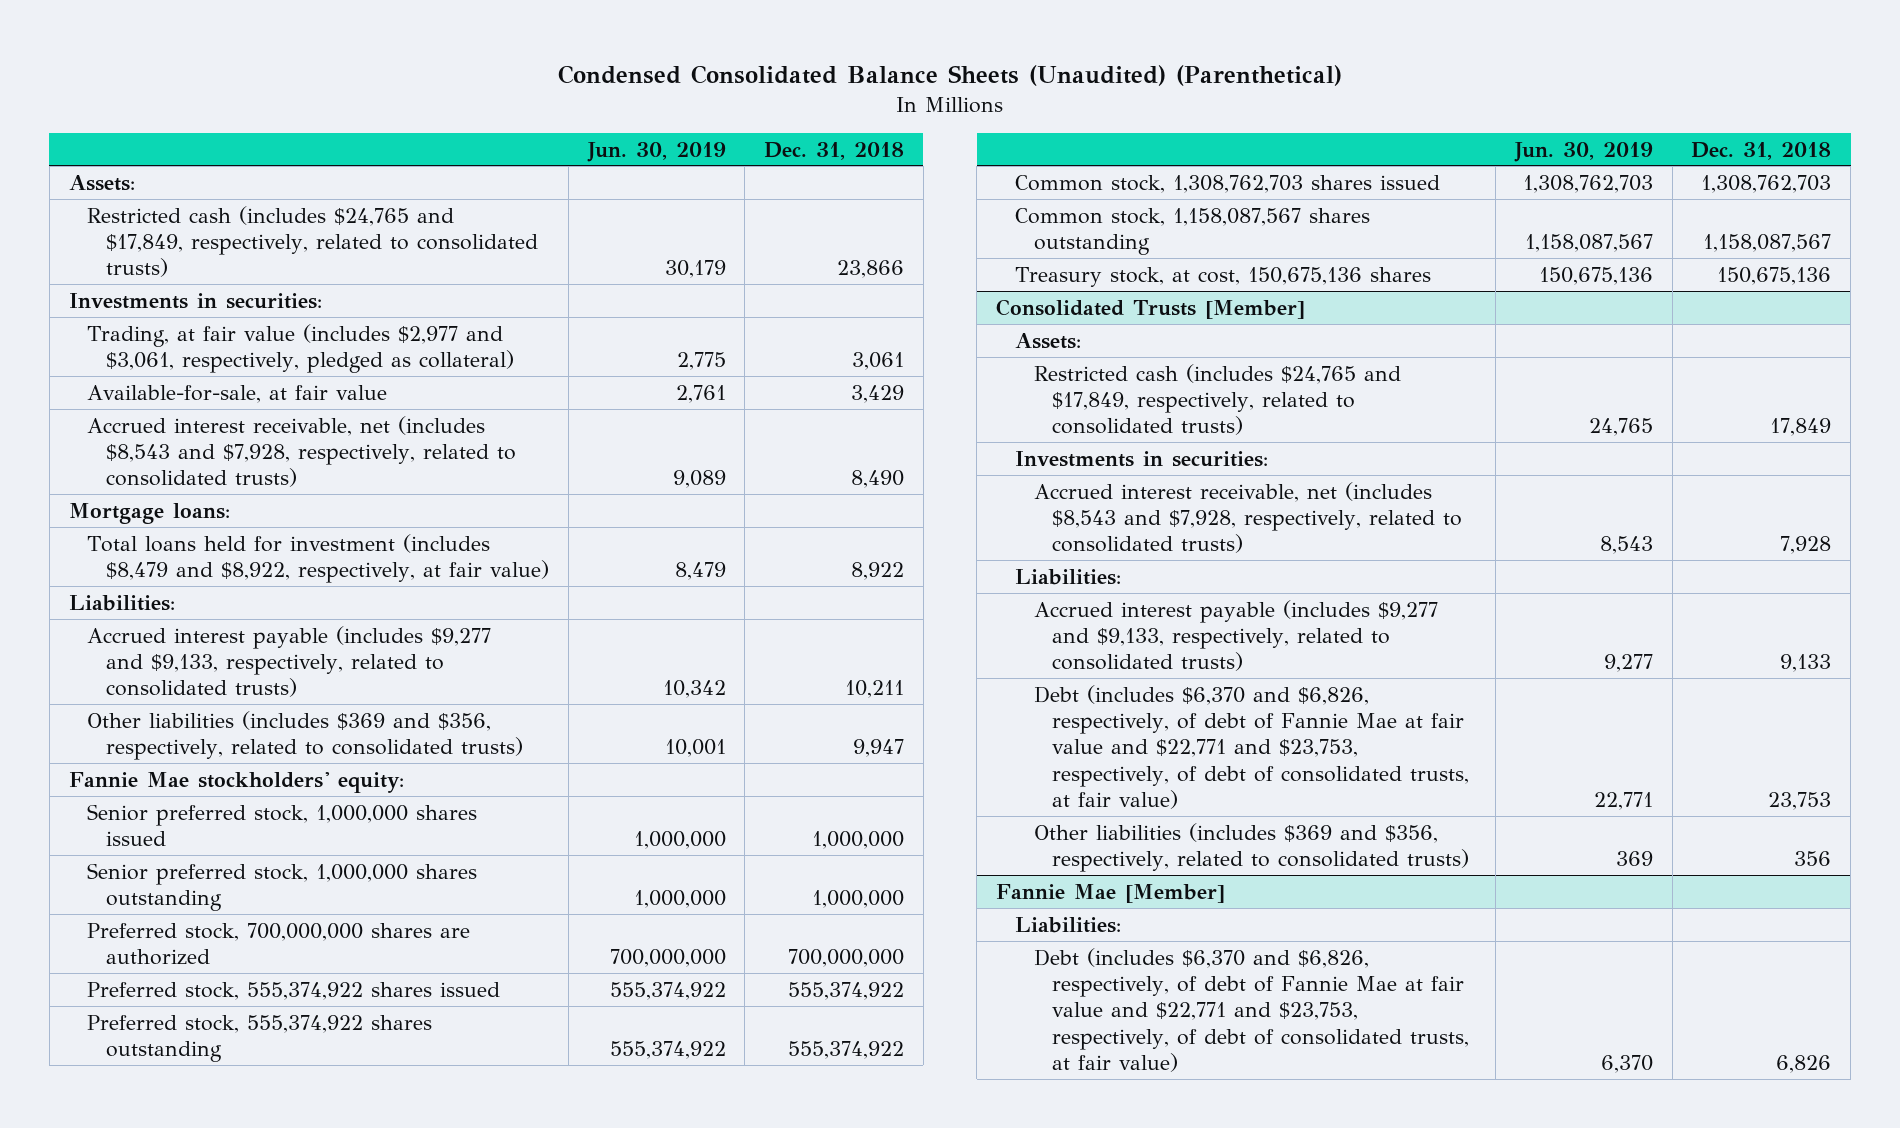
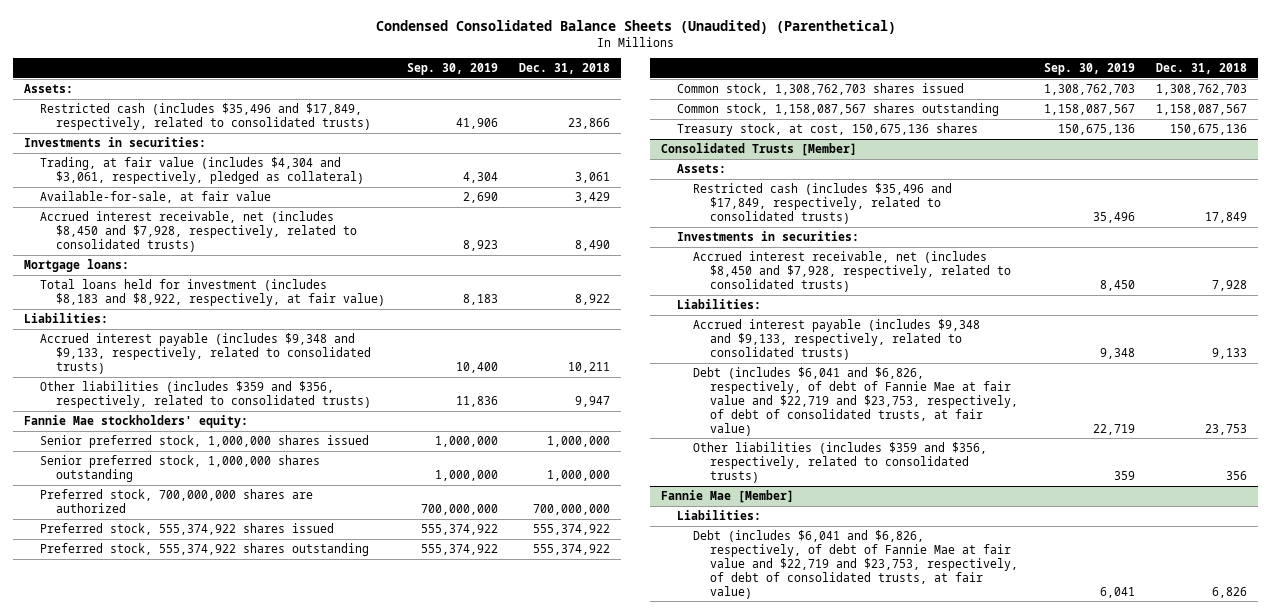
- | Jun. 30, 2019 | Dec. 31, 2018
+ | Sep. 30, 2019 | Dec. 31, 2018
- Restricted cash (includes $24,765 and $17,849, respectively, related to consolidated trusts) | 30,179 | 23,866
+ Restricted cash (includes $35,496 and $17,849, respectively, related to consolidated trusts) | 41,906 | 23,866
- Trading, at fair value (includes $2,977 and $3,061, respectively, pledged as collateral) | 2,775 | 3,061
+ Trading, at fair value (includes $4,304 and $3,061, respectively, pledged as collateral) | 4,304 | 3,061
- Accrued interest receivable, net (includes $8,543 and $7,928, respectively, related to consolidated trusts) | 9,089 | 8,490
+ Accrued interest receivable, net (includes $8,450 and $7,928, respectively, related to consolidated trusts) | 8,923 | 8,490
- Total loans held for investment (includes $8,479 and $8,922, respectively, at fair value) | 8,479 | 8,922
+ Total loans held for investment (includes $8,183 and $8,922, respectively, at fair value) | 8,183 | 8,922
- Accrued interest payable (includes $9,277 and $9,133, respectively, related to consolidated trusts) | 10,342 | 10,211
- Other liabilities (includes $369 and $356, respectively, related to consolidated trusts) | 10,001 | 9,947
+ Accrued interest payable (includes $9,348 and $9,133, respectively, related to consolidated trusts) | 10,400 | 10,211
+ Other liabilities (includes $359 and $356, respectively, related to consolidated trusts) | 11,836 | 9,947
@ Consolidated Trusts [Member]
- Restricted cash (includes $24,765 and $17,849, respectively, related to consolidated trusts) | 24,765 | 17,849
+ Restricted cash (includes $35,496 and $17,849, respectively, related to consolidated trusts) | 35,496 | 17,849
- Accrued interest receivable, net (includes $8,543 and $7,928, respectively, related to consolidated trusts) | 8,543 | 7,928
+ Accrued interest receivable, net (includes $8,450 and $7,928, respectively, related to consolidated trusts) | 8,450 | 7,928
- Accrued interest payable (includes $9,277 and $9,133, respectively, related to consolidated trusts) | 9,277 | 9,133
- Debt (includes $6,370 and $6,826, respectively, of debt of Fannie Mae at fair value and $22,771 and $23,753, respectively, of debt of consolidated trusts, at fair value) | 22,771 | 23,753
- Other liabilities (includes $369 and $356, respectively, related to consolidated trusts) | 369 | 356
+ Accrued interest payable (includes $9,348 and $9,133, respectively, related to consolidated trusts) | 9,348 | 9,133
+ Debt (includes $6,041 and $6,826, respectively, of debt of Fannie Mae at fair value and $22,719 and $23,753, respectively, of debt of consolidated trusts, at fair value) | 22,719 | 23,753
+ Other liabilities (includes $359 and $356, respectively, related to consolidated trusts) | 359 | 356
@ Fannie Mae [Member]
- Debt (includes $6,370 and $6,826, respectively, of debt of Fannie Mae at fair value and $22,771 and $23,753, respectively, of debt of consolidated trusts, at fair value) | 6,370 | 6,826
+ Debt (includes $6,041 and $6,826, respectively, of debt of Fannie Mae at fair value and $22,719 and $23,753, respectively, of debt of consolidated trusts, at fair value) | 6,041 | 6,826

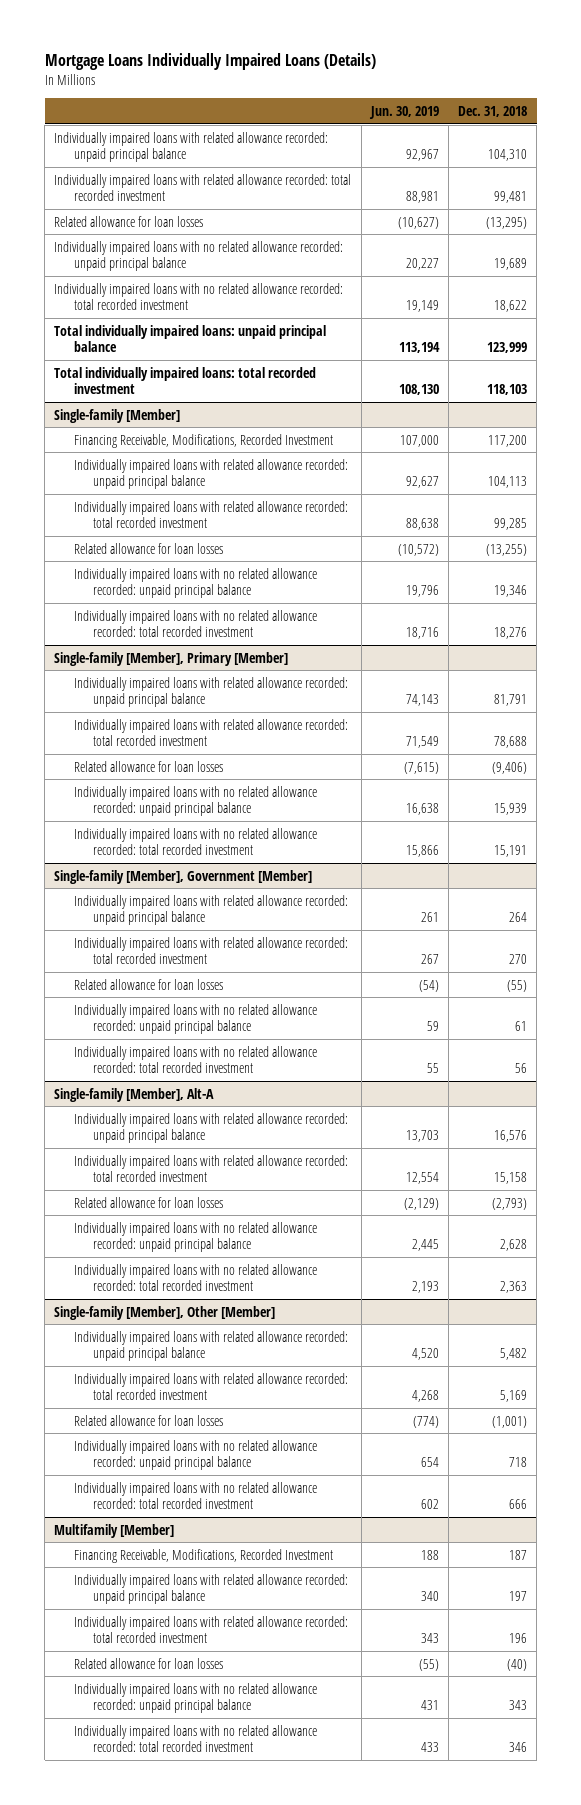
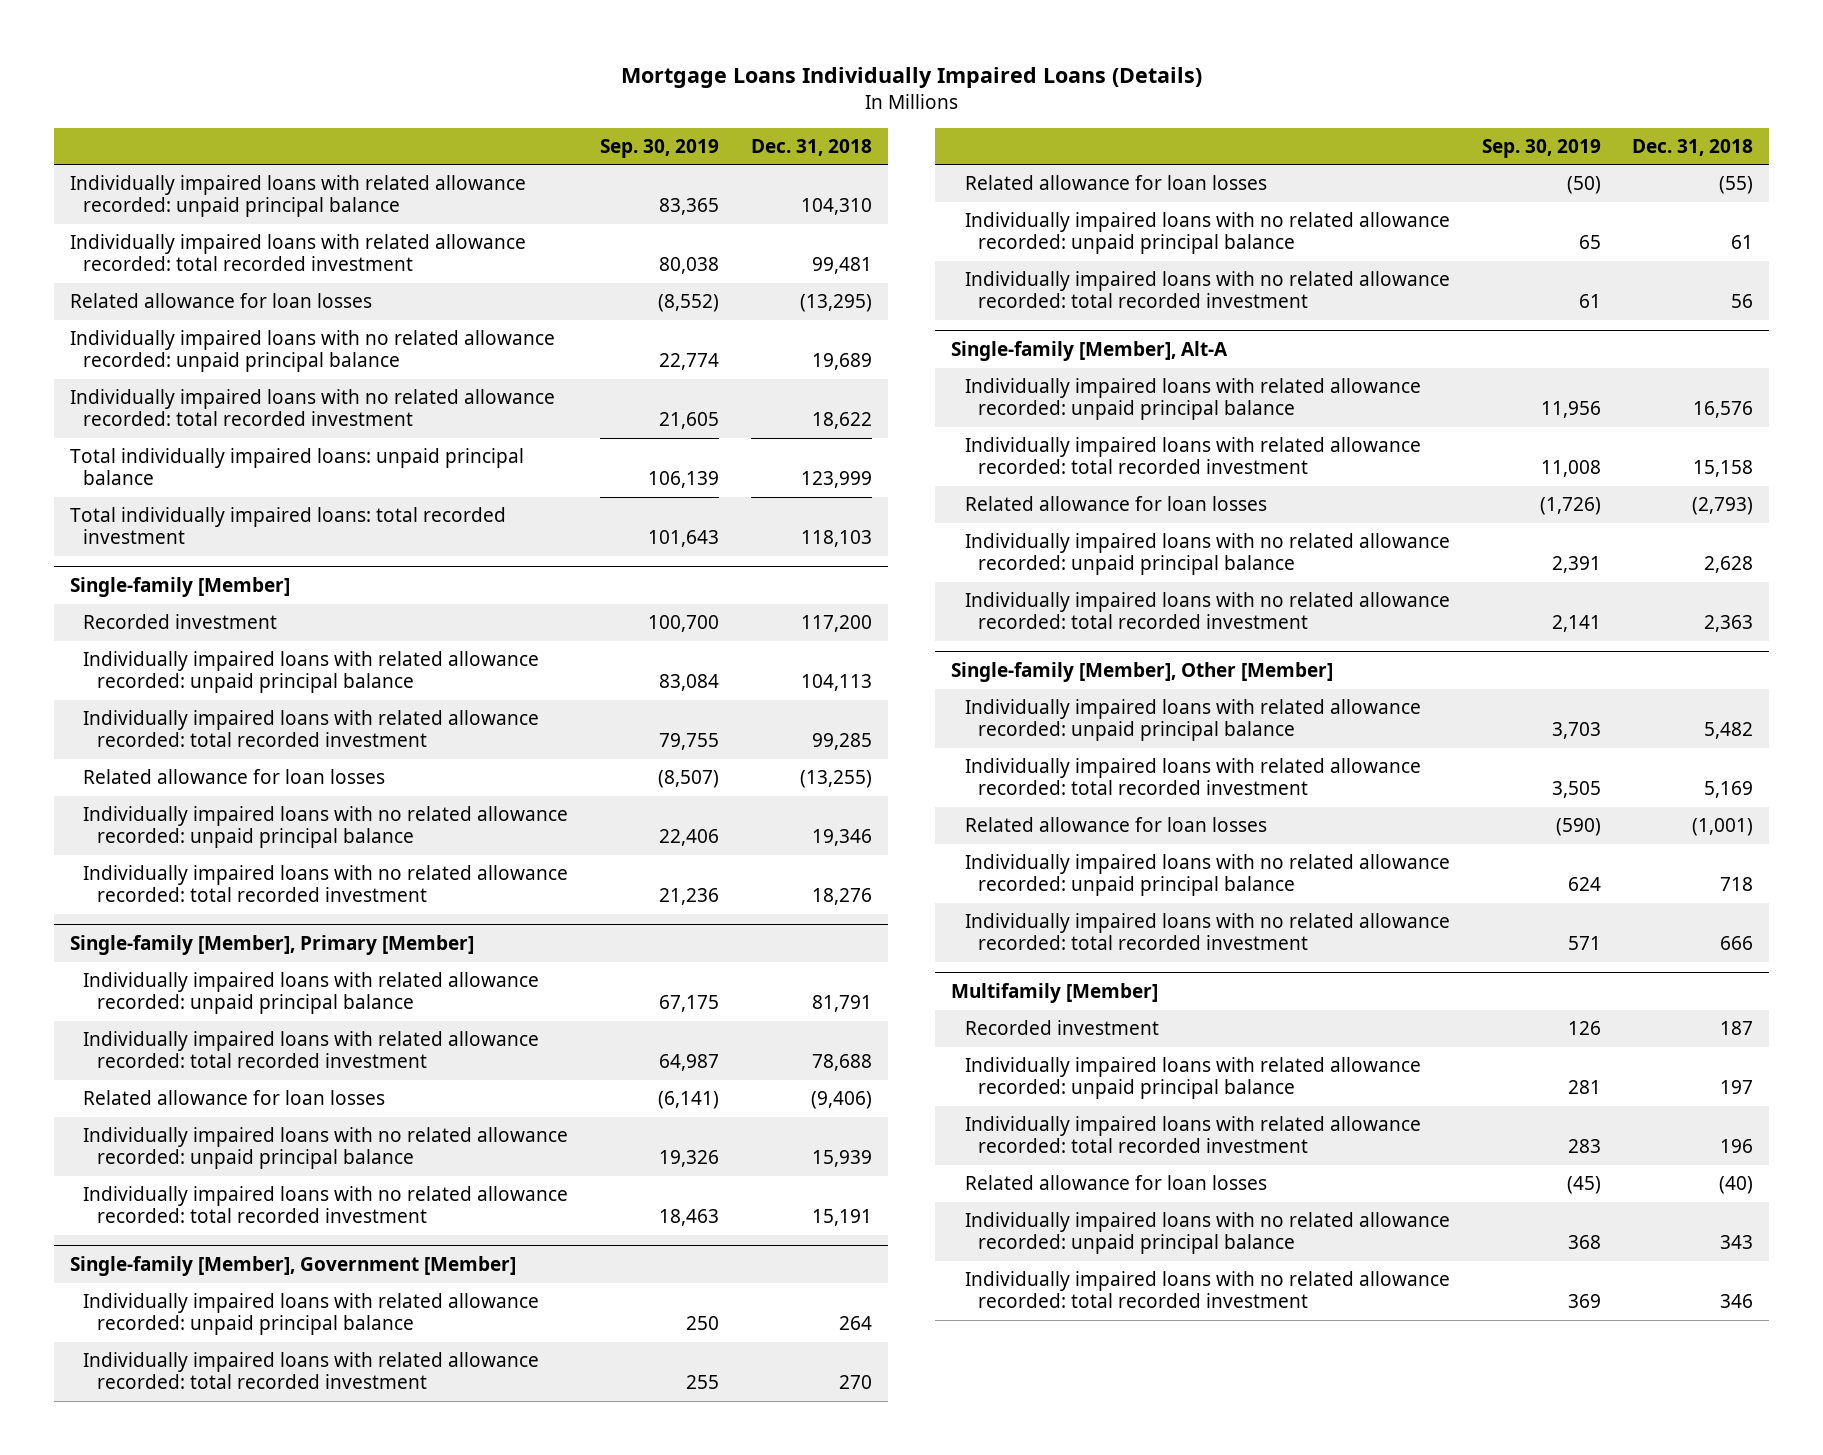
- | Jun. 30, 2019 | Dec. 31, 2018
+ | Sep. 30, 2019 | Dec. 31, 2018
@ Single-family [Member]
- Financing Receivable, Modifications, Recorded Investment | 107,000 | 117,200
+ Recorded investment | 100,700 | 117,200
@ Multifamily [Member]
- Financing Receivable, Modifications, Recorded Investment | 188 | 187
+ Recorded investment | 126 | 187

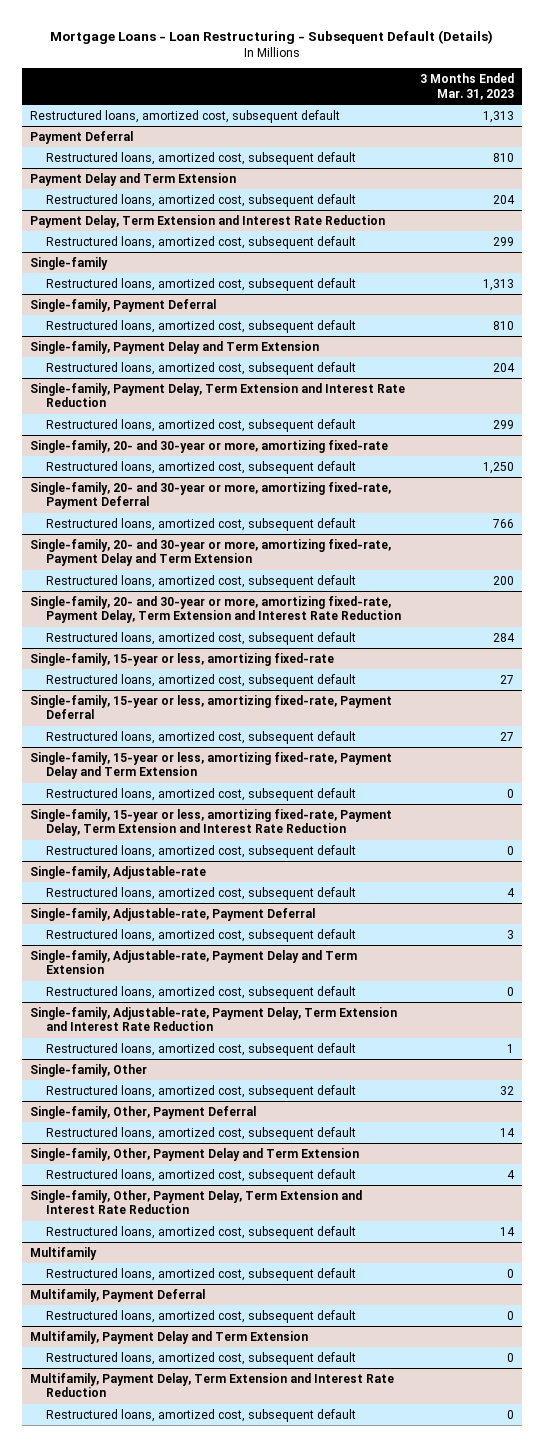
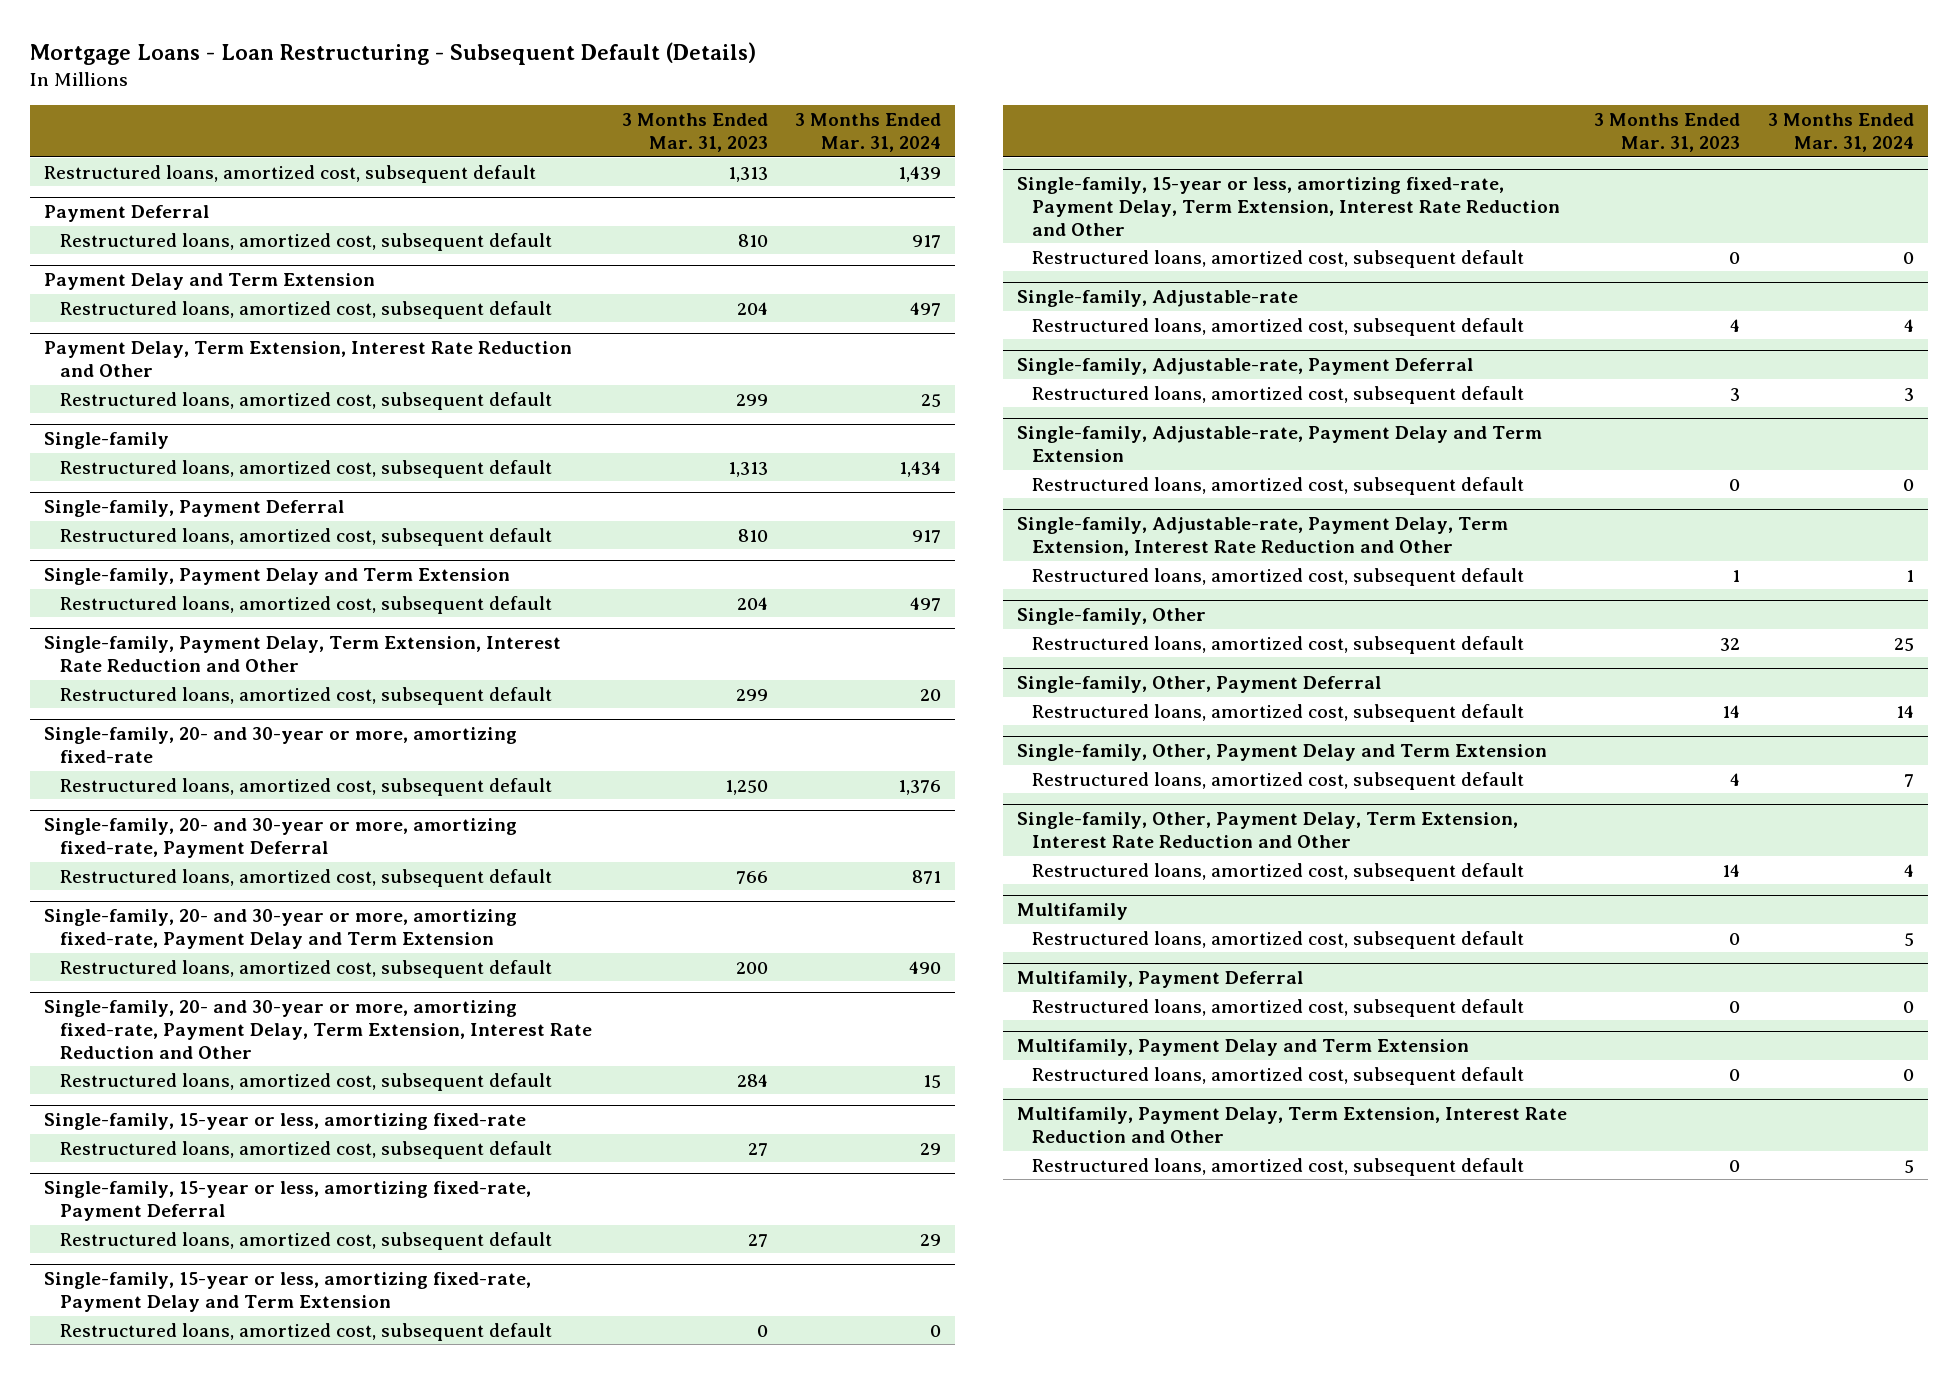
- | 3 Months Ended Mar. 31, 2023
+ | 3 Months Ended Mar. 31, 2023 | 3 Months Ended Mar. 31, 2024
- Payment Delay, Term Extension and Interest Rate Reduction
+ Payment Delay, Term Extension, Interest Rate Reduction and Other
- Single-family, Payment Delay, Term Extension and Interest Rate Reduction
+ Single-family, Payment Delay, Term Extension, Interest Rate Reduction and Other
- Single-family, 20- and 30-year or more, amortizing fixed-rate, Payment Delay, Term Extension and Interest Rate Reduction
+ Single-family, 20- and 30-year or more, amortizing fixed-rate, Payment Delay, Term Extension, Interest Rate Reduction and Other
- Single-family, 15-year or less, amortizing fixed-rate, Payment Delay, Term Extension and Interest Rate Reduction
+ Single-family, 15-year or less, amortizing fixed-rate, Payment Delay, Term Extension, Interest Rate Reduction and Other
- Single-family, Adjustable-rate, Payment Delay, Term Extension and Interest Rate Reduction
+ Single-family, Adjustable-rate, Payment Delay, Term Extension, Interest Rate Reduction and Other
- Single-family, Other, Payment Delay, Term Extension and Interest Rate Reduction
+ Single-family, Other, Payment Delay, Term Extension, Interest Rate Reduction and Other
- Multifamily, Payment Delay, Term Extension and Interest Rate Reduction
+ Multifamily, Payment Delay, Term Extension, Interest Rate Reduction and Other

